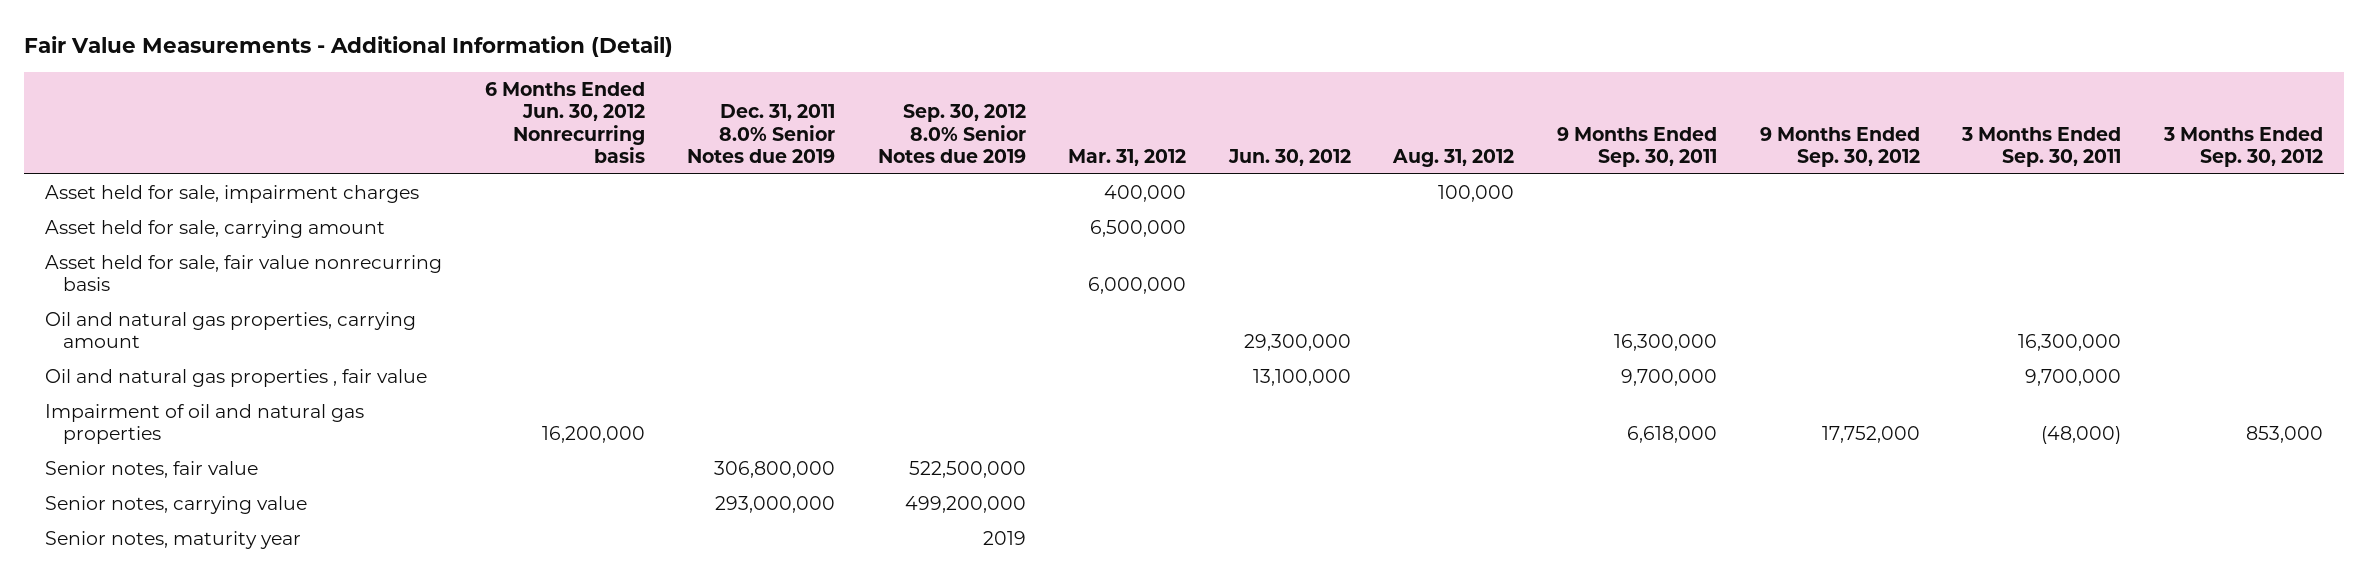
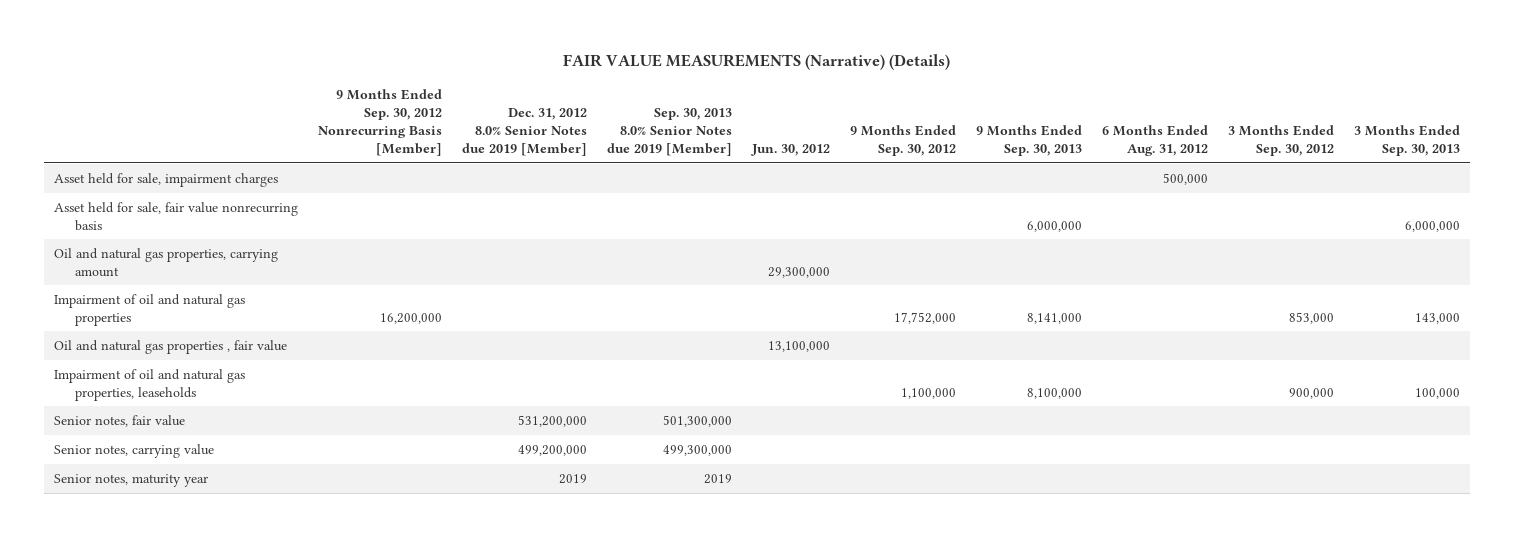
- Fair Value Measurements - Additional Information (Detail)
+ FAIR VALUE MEASUREMENTS (Narrative) (Details)
- | 6 Months Ended Jun. 30, 2012 Nonrecurring basis | Dec. 31, 2011 8.0% Senior Notes due 2019 | Sep. 30, 2012 8.0% Senior Notes due 2019 | Mar. 31, 2012 | Jun. 30, 2012 | Aug. 31, 2012 | 9 Months Ended Sep. 30, 2011 | 9 Months Ended Sep. 30, 2012 | 3 Months Ended Sep. 30, 2011 | 3 Months Ended Sep. 30, 2012
+ | 9 Months Ended Sep. 30, 2012 Nonrecurring Basis [Member] | Dec. 31, 2012 8.0% Senior Notes due 2019 [Member] | Sep. 30, 2013 8.0% Senior Notes due 2019 [Member] | Jun. 30, 2012 | 9 Months Ended Sep. 30, 2012 | 9 Months Ended Sep. 30, 2013 | 6 Months Ended Aug. 31, 2012 | 3 Months Ended Sep. 30, 2012 | 3 Months Ended Sep. 30, 2013
- Asset held for sale, carrying amount | | | | 6,500,000 | | | | | |
moved down: Oil and natural gas properties , fair value | | | | 13,100,000 | | | | |
+ Impairment of oil and natural gas properties, leaseholds | | | | | 1,100,000 | 8,100,000 | | 900,000 | 100,000

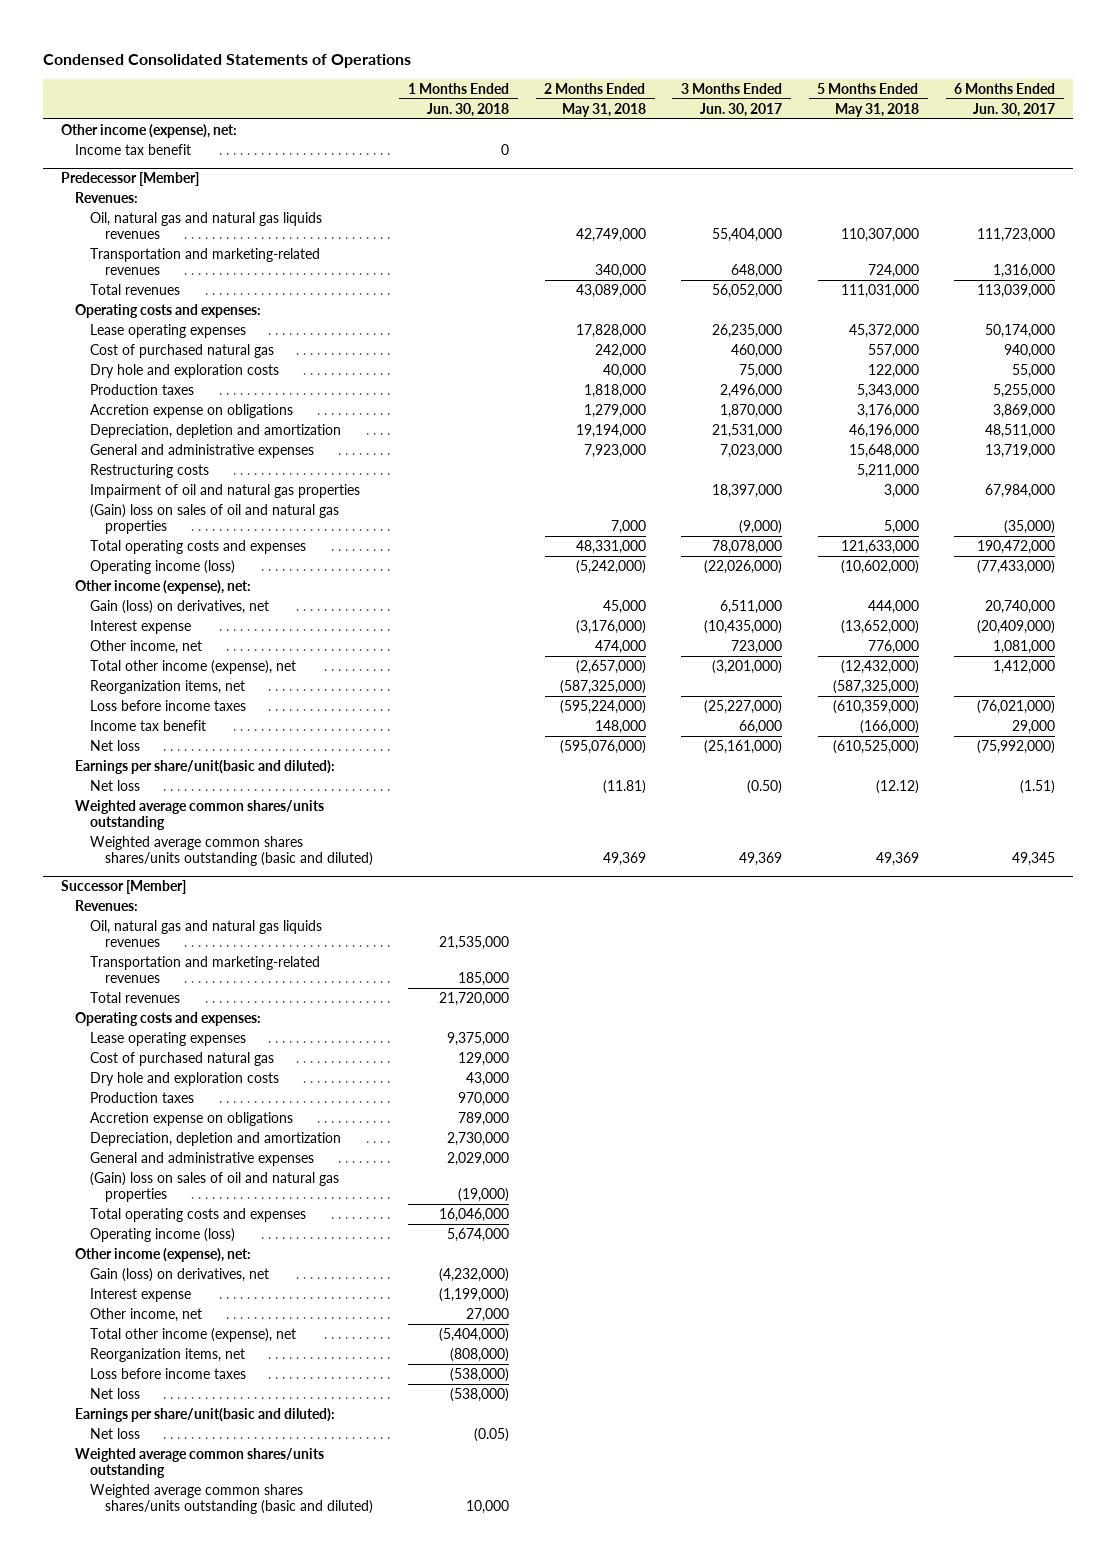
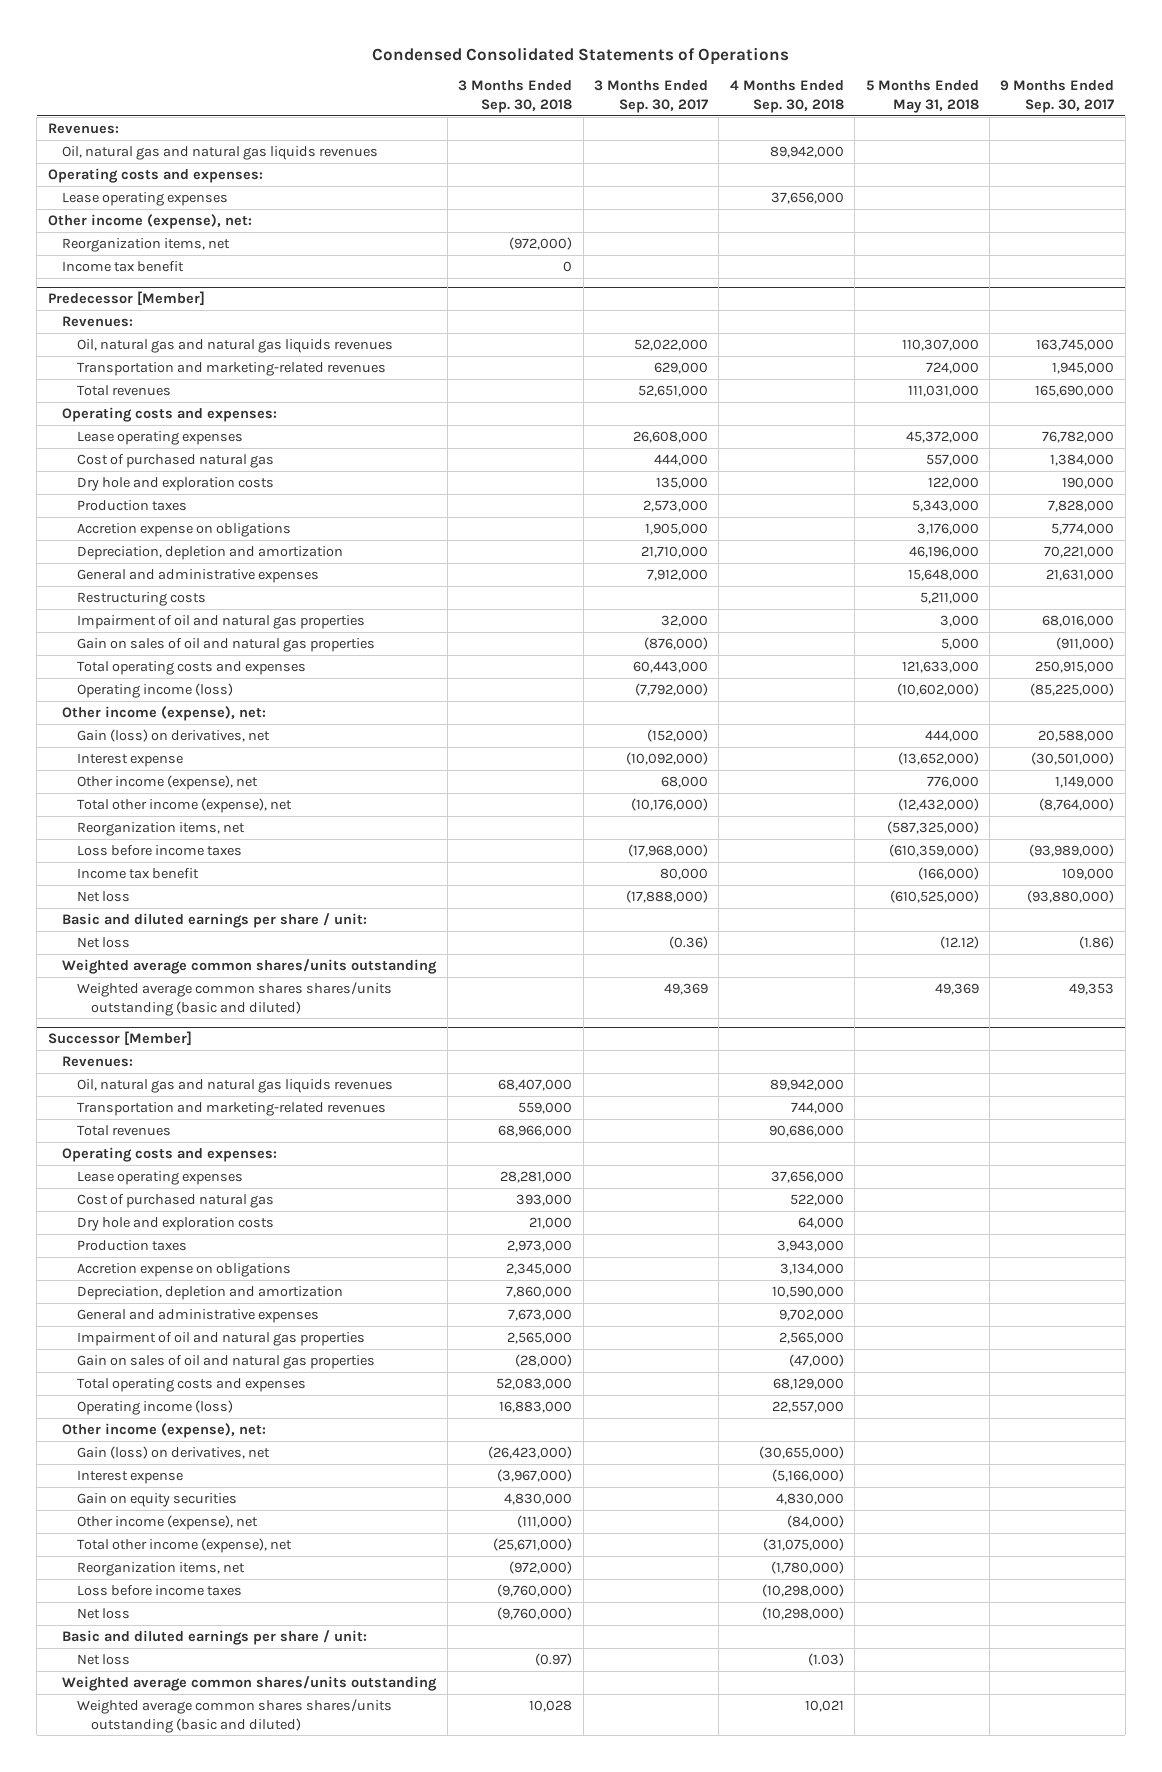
- | 1 Months Ended Jun. 30, 2018 | 2 Months Ended May 31, 2018 | 3 Months Ended Jun. 30, 2017 | 5 Months Ended May 31, 2018 | 6 Months Ended Jun. 30, 2017
+ | 3 Months Ended Sep. 30, 2018 | 3 Months Ended Sep. 30, 2017 | 4 Months Ended Sep. 30, 2018 | 5 Months Ended May 31, 2018 | 9 Months Ended Sep. 30, 2017
+ Revenues:
+ Oil, natural gas and natural gas liquids revenues | | | 89,942,000 | |
+ Operating costs and expenses:
+ Lease operating expenses | | | 37,656,000 | |
+ Reorganization items, net | (972,000) | | | |
@ Predecessor [Member]
- (Gain) loss on sales of oil and natural gas properties | | 7,000 | (9,000) | 5,000 | (35,000)
+ Gain on sales of oil and natural gas properties | | (876,000) | | 5,000 | (911,000)
- Other income, net | | 474,000 | 723,000 | 776,000 | 1,081,000
+ Other income (expense), net | | 68,000 | | 776,000 | 1,149,000
- Earnings per share/unit(basic and diluted):
+ Basic and diluted earnings per share / unit:
@ Successor [Member]
- (Gain) loss on sales of oil and natural gas properties | (19,000) | | | |
+ Impairment of oil and natural gas properties | 2,565,000 | | 2,565,000 | |
+ Gain on sales of oil and natural gas properties | (28,000) | | (47,000) | |
- Other income, net | 27,000 | | | |
+ Gain on equity securities | 4,830,000 | | 4,830,000 | |
+ Other income (expense), net | (111,000) | | (84,000) | |
- Earnings per share/unit(basic and diluted):
+ Basic and diluted earnings per share / unit:

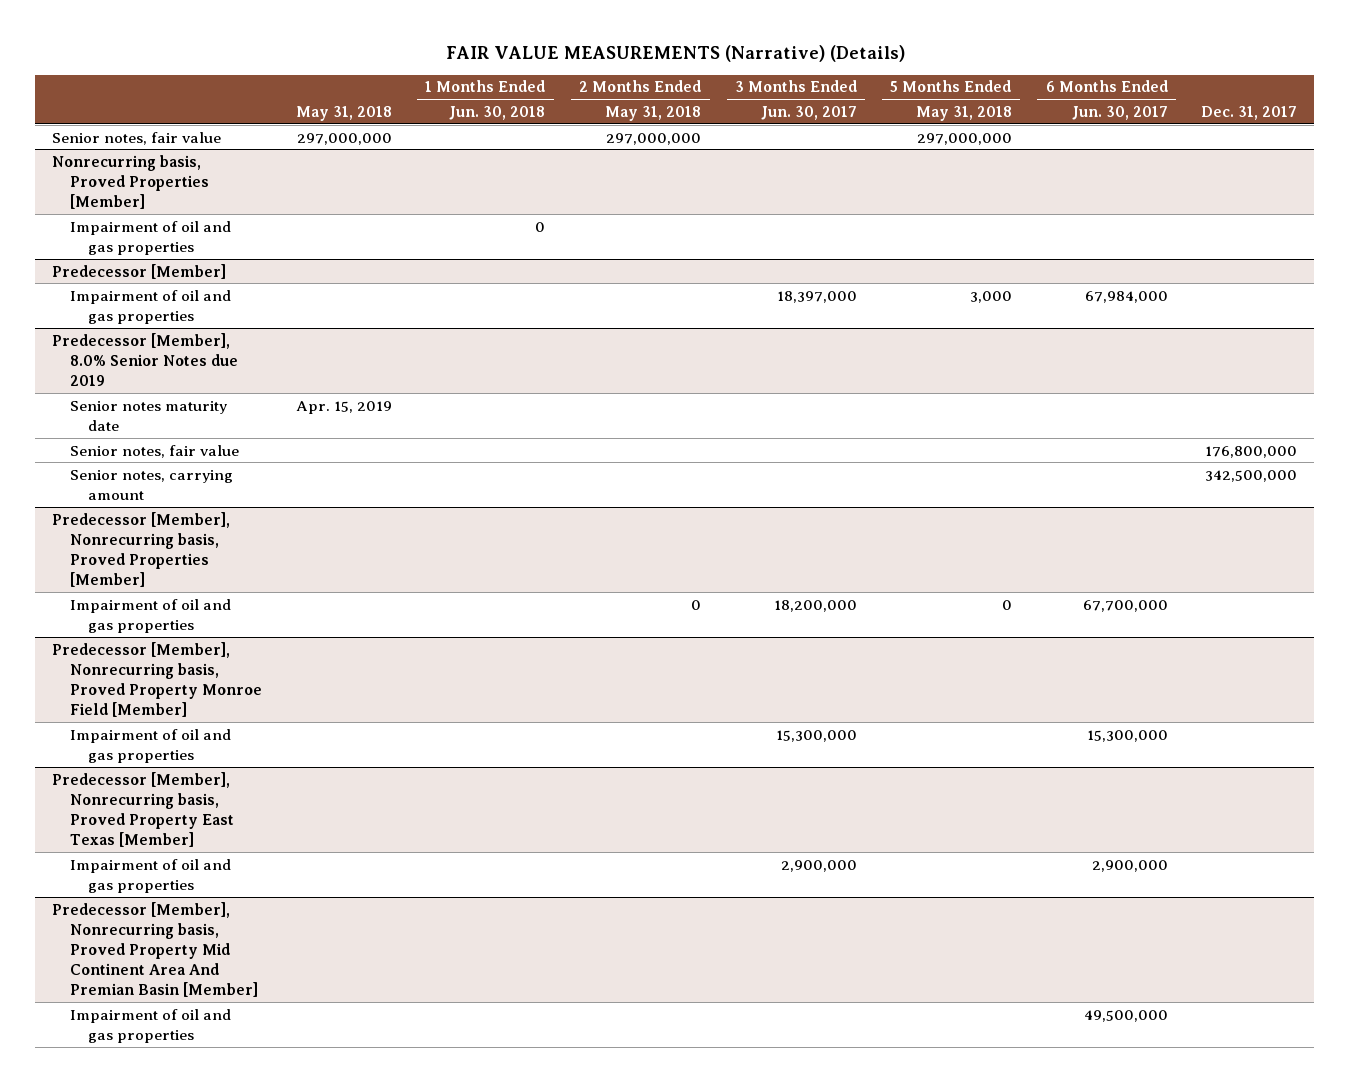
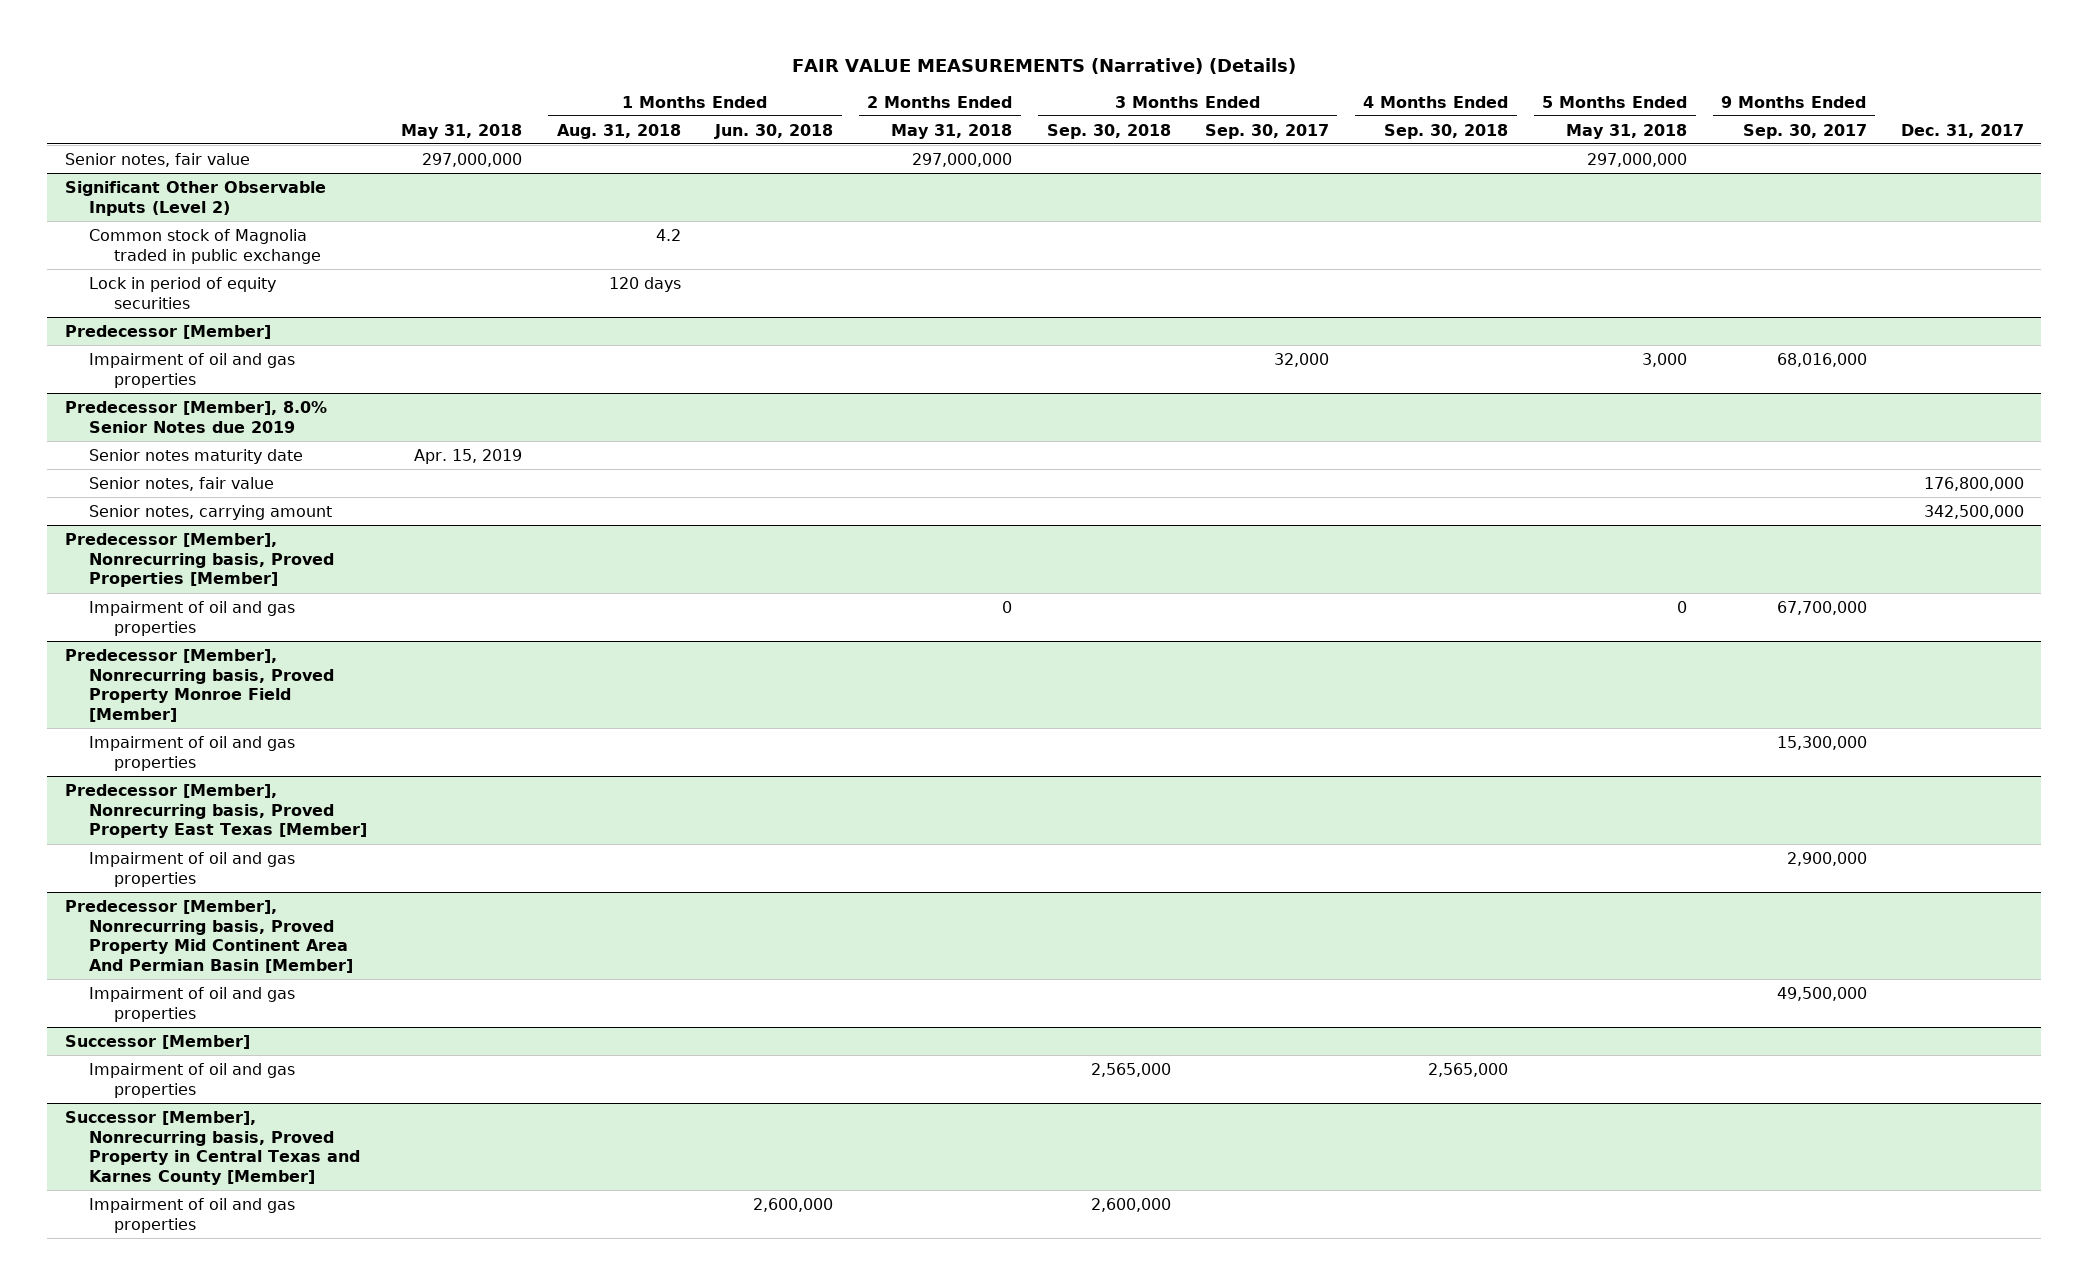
- | May 31, 2018 | 1 Months Ended Jun. 30, 2018 | 2 Months Ended May 31, 2018 | 3 Months Ended Jun. 30, 2017 | 5 Months Ended May 31, 2018 | 6 Months Ended Jun. 30, 2017 | Dec. 31, 2017
+ | May 31, 2018 | 1 Months Ended Aug. 31, 2018 | 1 Months Ended Jun. 30, 2018 | 2 Months Ended May 31, 2018 | 3 Months Ended Sep. 30, 2018 | 3 Months Ended Sep. 30, 2017 | 4 Months Ended Sep. 30, 2018 | 5 Months Ended May 31, 2018 | 9 Months Ended Sep. 30, 2017 | Dec. 31, 2017
- Nonrecurring basis, Proved Properties [Member]
- Impairment of oil and gas properties | | 0 | | | | |
+ Significant Other Observable Inputs (Level 2)
+ Common stock of Magnolia traded in public exchange | | 4.2 | | | | | | | |
+ Lock in period of equity securities | | 120 days | | | | | | | |
- Predecessor [Member], Nonrecurring basis, Proved Property Mid Continent Area And Premian Basin [Member]
+ Predecessor [Member], Nonrecurring basis, Proved Property Mid Continent Area And Permian Basin [Member]
+ Successor [Member]
+ Impairment of oil and gas properties | | | | | 2,565,000 | | 2,565,000 | | |
+ Successor [Member], Nonrecurring basis, Proved Property in Central Texas and Karnes County [Member]
+ Impairment of oil and gas properties | | | 2,600,000 | | 2,600,000 | | | | |

